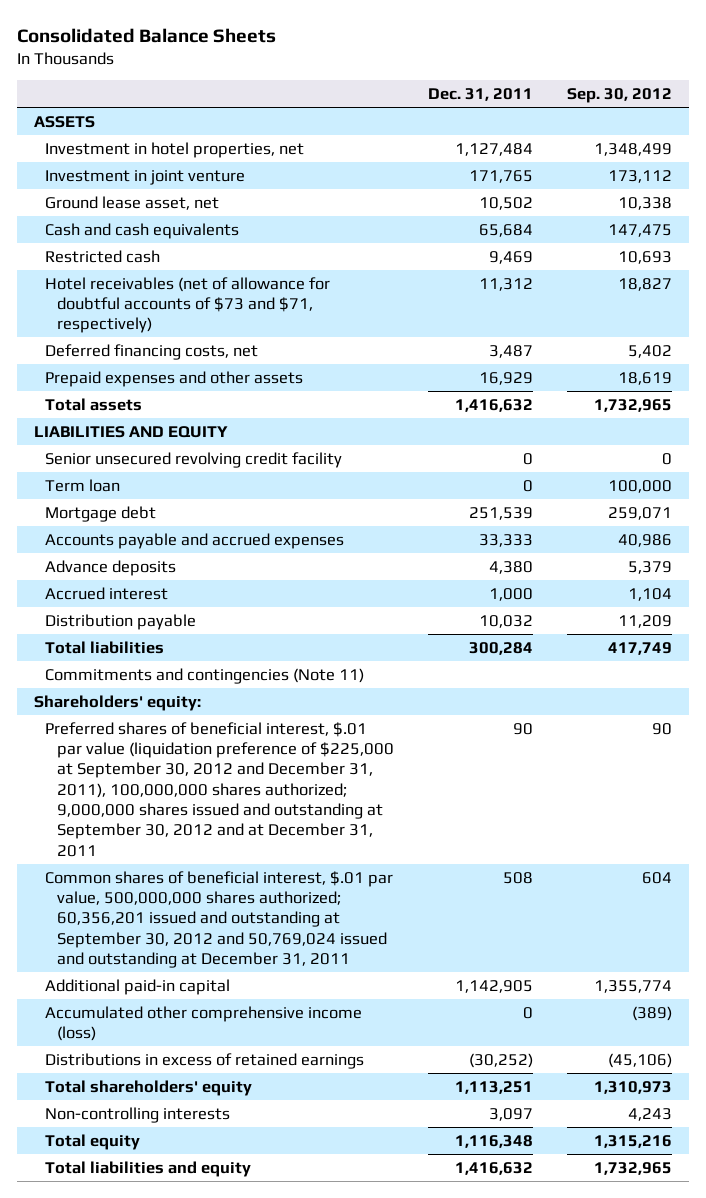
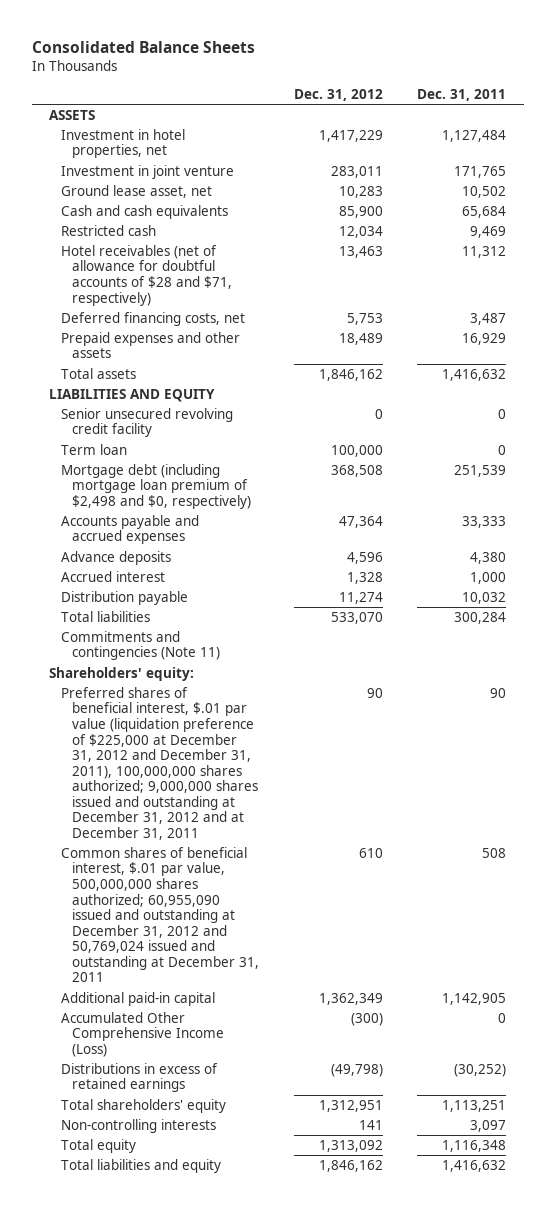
- | Dec. 31, 2011 | Sep. 30, 2012
+ | Dec. 31, 2012 | Dec. 31, 2011
- Hotel receivables (net of allowance for doubtful accounts of $73 and $71, respectively) | 11,312 | 18,827
+ Hotel receivables (net of allowance for doubtful accounts of $28 and $71, respectively) | 13,463 | 11,312
- Mortgage debt | 251,539 | 259,071
+ Mortgage debt (including mortgage loan premium of $2,498 and $0, respectively) | 368,508 | 251,539
- Preferred shares of beneficial interest, $.01 par value (liquidation preference of $225,000 at September 30, 2012 and December 31, 2011), 100,000,000 shares authorized; 9,000,000 shares issued and outstanding at September 30, 2012 and at December 31, 2011 | 90 | 90
- Common shares of beneficial interest, $.01 par value, 500,000,000 shares authorized; 60,356,201 issued and outstanding at September 30, 2012 and 50,769,024 issued and outstanding at December 31, 2011 | 508 | 604
+ Preferred shares of beneficial interest, $.01 par value (liquidation preference of $225,000 at December 31, 2012 and December 31, 2011), 100,000,000 shares authorized; 9,000,000 shares issued and outstanding at December 31, 2012 and at December 31, 2011 | 90 | 90
+ Common shares of beneficial interest, $.01 par value, 500,000,000 shares authorized; 60,955,090 issued and outstanding at December 31, 2012 and 50,769,024 issued and outstanding at December 31, 2011 | 610 | 508
- Accumulated other comprehensive income (loss) | 0 | (389)
+ Accumulated Other Comprehensive Income (Loss) | (300) | 0

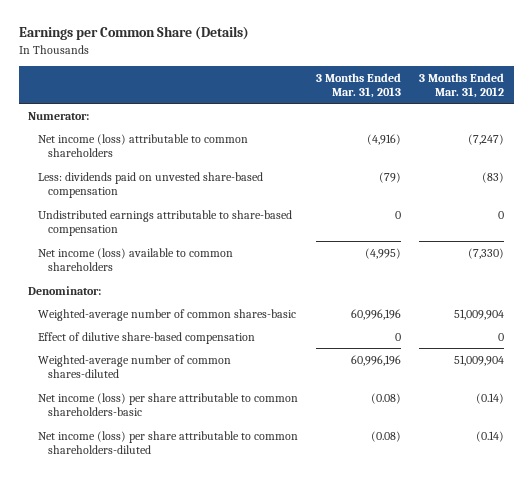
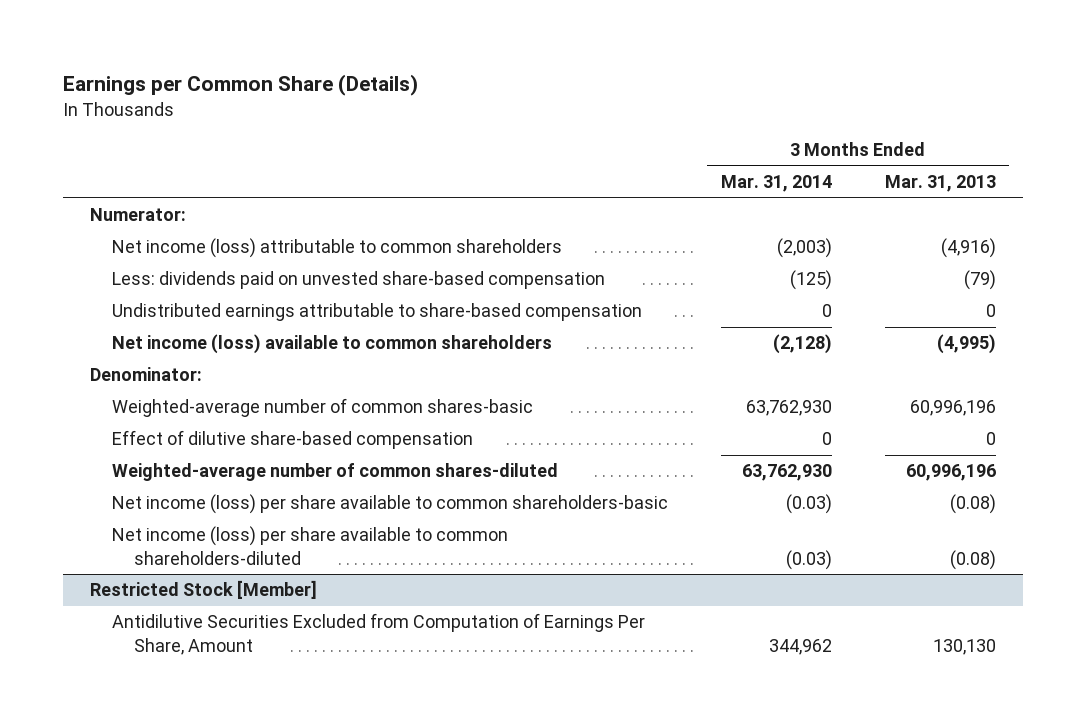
- | 3 Months Ended Mar. 31, 2013 | 3 Months Ended Mar. 31, 2012
+ | 3 Months Ended Mar. 31, 2014 | 3 Months Ended Mar. 31, 2013
- Net income (loss) per share attributable to common shareholders-basic | (0.08) | (0.14)
- Net income (loss) per share attributable to common shareholders-diluted | (0.08) | (0.14)
+ Net income (loss) per share available to common shareholders-basic | (0.03) | (0.08)
+ Net income (loss) per share available to common shareholders-diluted | (0.03) | (0.08)
+ Restricted Stock [Member]
+ Antidilutive Securities Excluded from Computation of Earnings Per Share, Amount | 344,962 | 130,130

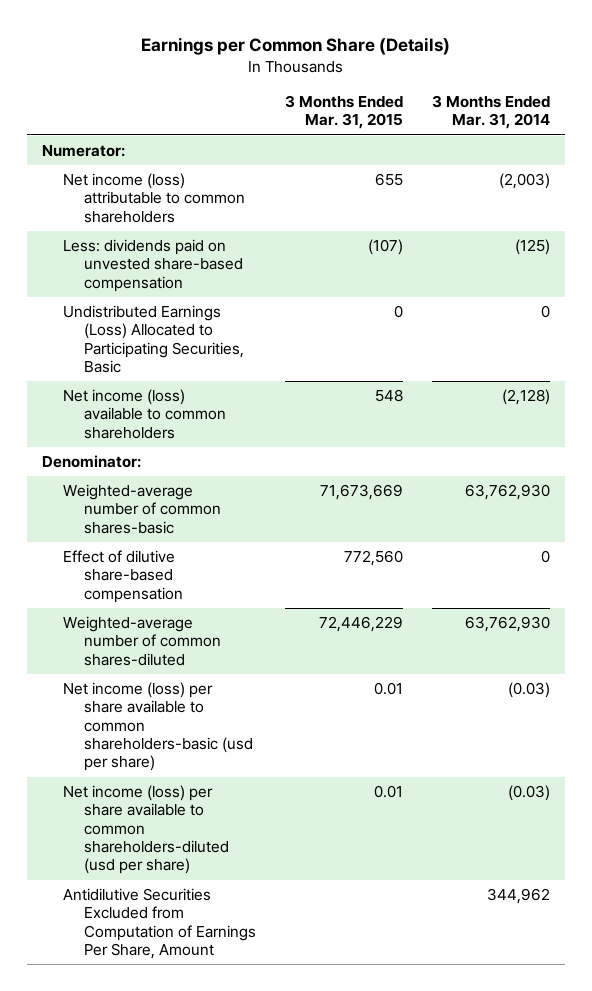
- | 3 Months Ended Mar. 31, 2014 | 3 Months Ended Mar. 31, 2013
+ | 3 Months Ended Mar. 31, 2015 | 3 Months Ended Mar. 31, 2014
- Undistributed earnings attributable to share-based compensation | 0 | 0
+ Undistributed Earnings (Loss) Allocated to Participating Securities, Basic | 0 | 0
- Net income (loss) per share available to common shareholders-basic | (0.03) | (0.08)
- Net income (loss) per share available to common shareholders-diluted | (0.03) | (0.08)
- Restricted Stock [Member]
+ Net income (loss) per share available to common shareholders-basic (usd per share) | 0.01 | (0.03)
+ Net income (loss) per share available to common shareholders-diluted (usd per share) | 0.01 | (0.03)

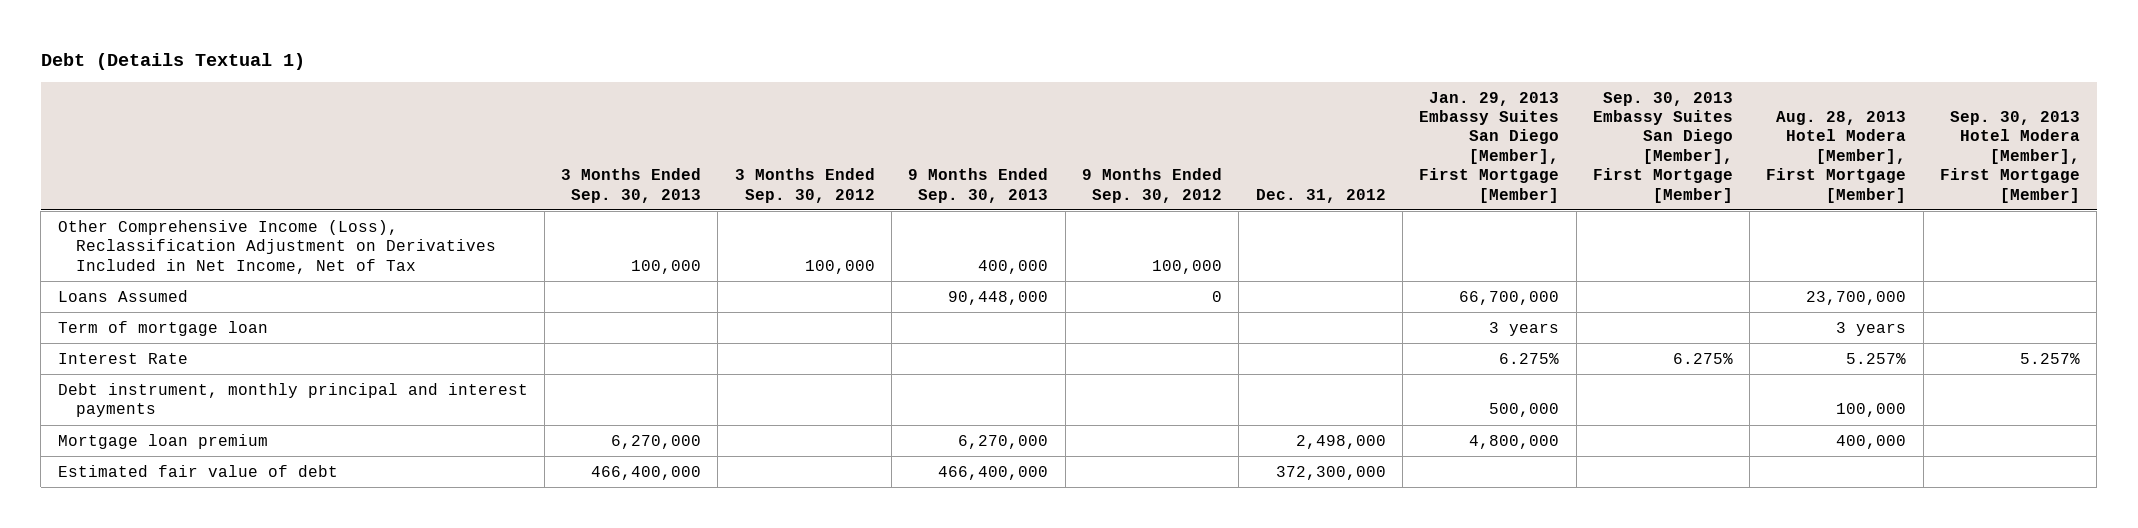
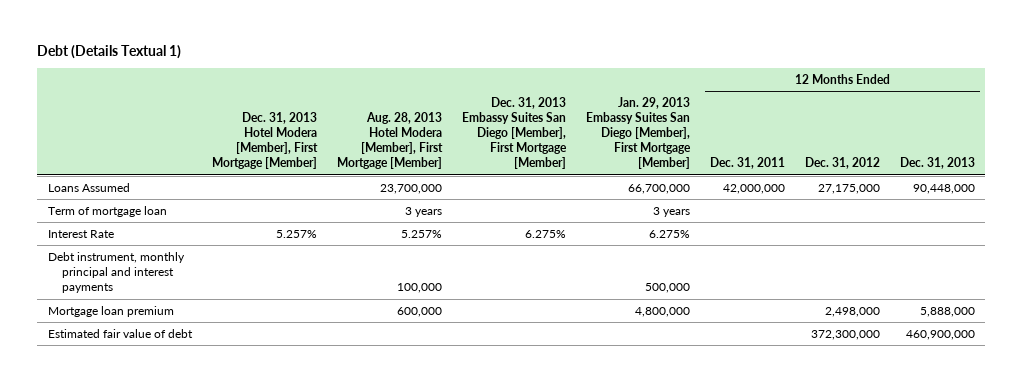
- | 3 Months Ended Sep. 30, 2013 | 3 Months Ended Sep. 30, 2012 | 9 Months Ended Sep. 30, 2013 | 9 Months Ended Sep. 30, 2012 | Dec. 31, 2012 | Jan. 29, 2013 Embassy Suites San Diego [Member], First Mortgage [Member] | Sep. 30, 2013 Embassy Suites San Diego [Member], First Mortgage [Member] | Aug. 28, 2013 Hotel Modera [Member], First Mortgage [Member] | Sep. 30, 2013 Hotel Modera [Member], First Mortgage [Member]
+ | Dec. 31, 2013 Hotel Modera [Member], First Mortgage [Member] | Aug. 28, 2013 Hotel Modera [Member], First Mortgage [Member] | Dec. 31, 2013 Embassy Suites San Diego [Member], First Mortgage [Member] | Jan. 29, 2013 Embassy Suites San Diego [Member], First Mortgage [Member] | 12 Months Ended Dec. 31, 2011 | 12 Months Ended Dec. 31, 2012 | 12 Months Ended Dec. 31, 2013
- Other Comprehensive Income (Loss), Reclassification Adjustment on Derivatives Included in Net Income, Net of Tax | 100,000 | 100,000 | 400,000 | 100,000 | | | | |
- Mortgage loan premium | 6,270,000 | | 6,270,000 | | 2,498,000 | 4,800,000 | | 400,000 |
+ Mortgage loan premium | | 600,000 | | 4,800,000 | | 2,498,000 | 5,888,000

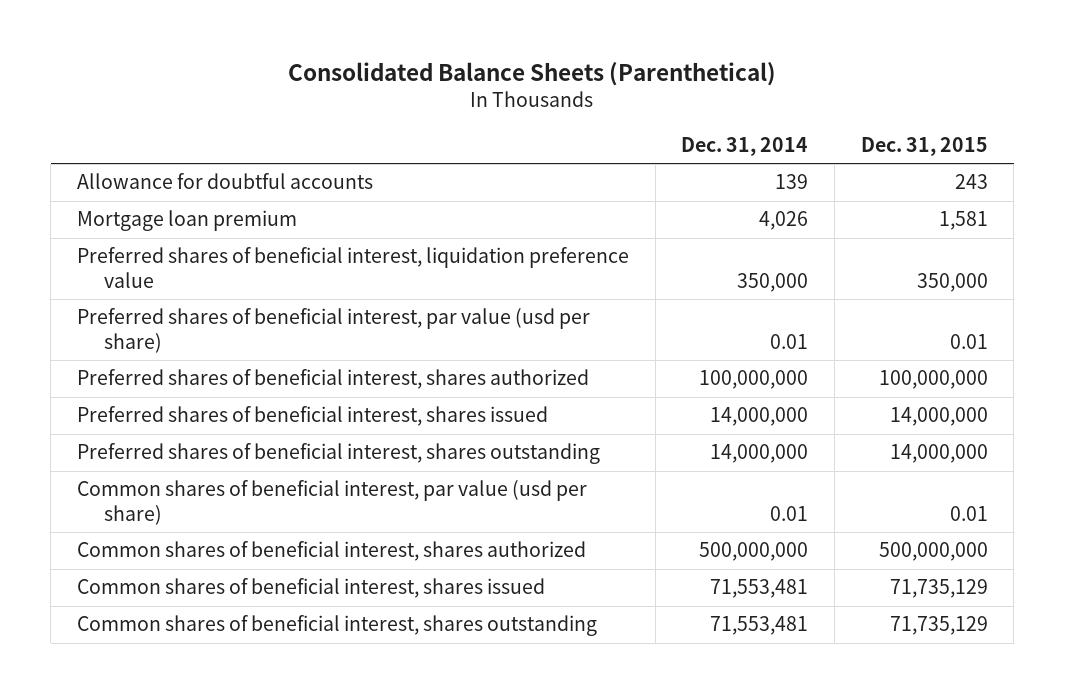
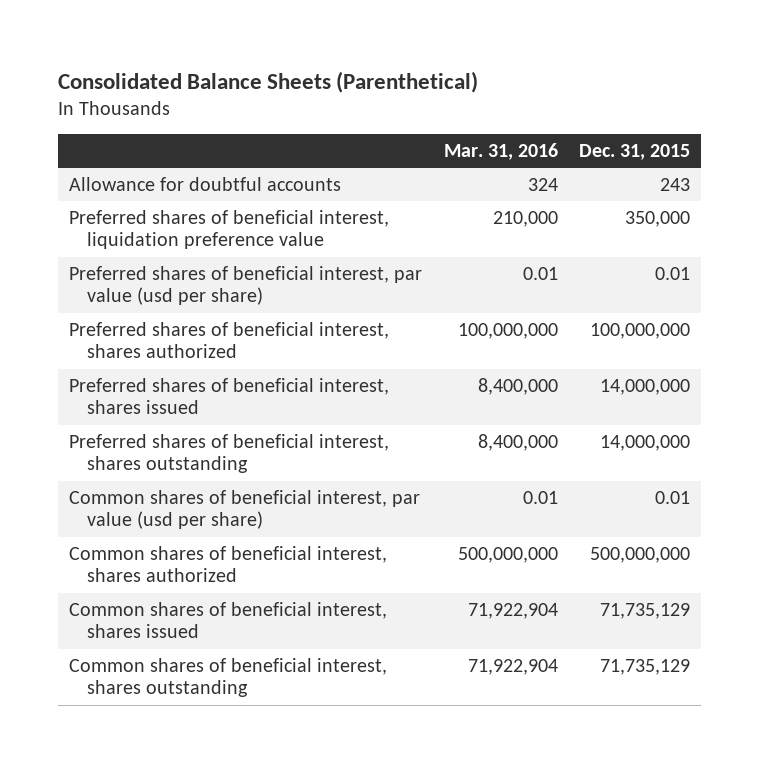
- | Dec. 31, 2014 | Dec. 31, 2015
+ | Mar. 31, 2016 | Dec. 31, 2015
- Mortgage loan premium | 4,026 | 1,581

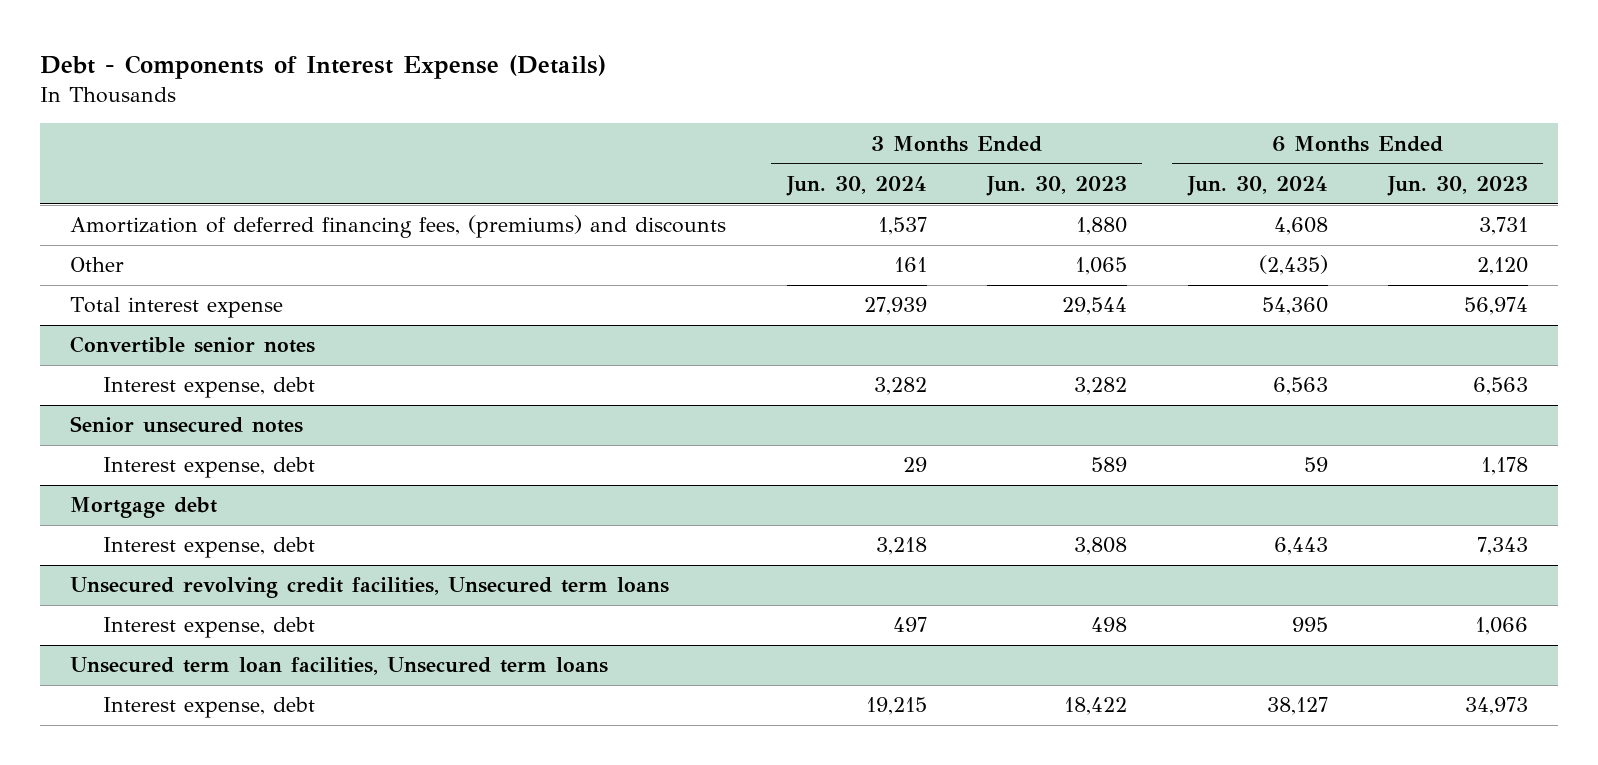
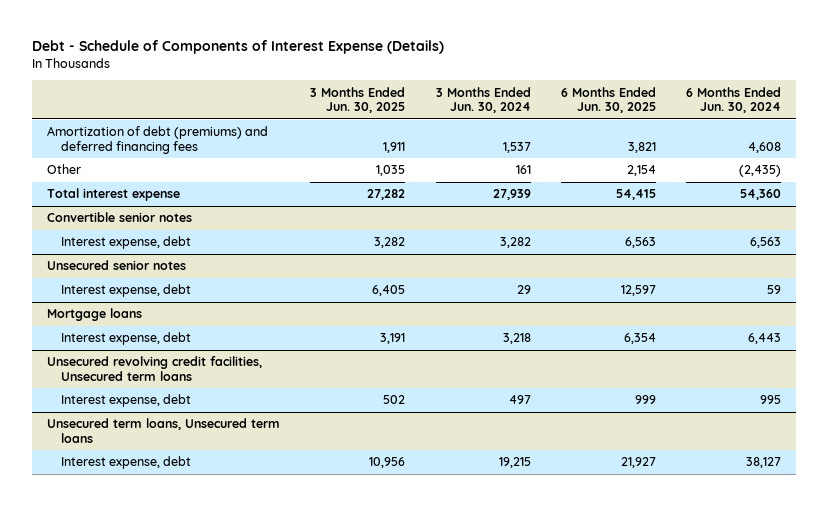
- Debt - Components of Interest Expense (Details)
+ Debt - Schedule of Components of Interest Expense (Details)
- | 3 Months Ended Jun. 30, 2024 | 3 Months Ended Jun. 30, 2023 | 6 Months Ended Jun. 30, 2024 | 6 Months Ended Jun. 30, 2023
+ | 3 Months Ended Jun. 30, 2025 | 3 Months Ended Jun. 30, 2024 | 6 Months Ended Jun. 30, 2025 | 6 Months Ended Jun. 30, 2024
- Amortization of deferred financing fees, (premiums) and discounts | 1,537 | 1,880 | 4,608 | 3,731
+ Amortization of debt (premiums) and deferred financing fees | 1,911 | 1,537 | 3,821 | 4,608
- Senior unsecured notes
+ Unsecured senior notes
- Mortgage debt
+ Mortgage loans
- Unsecured term loan facilities, Unsecured term loans
+ Unsecured term loans, Unsecured term loans

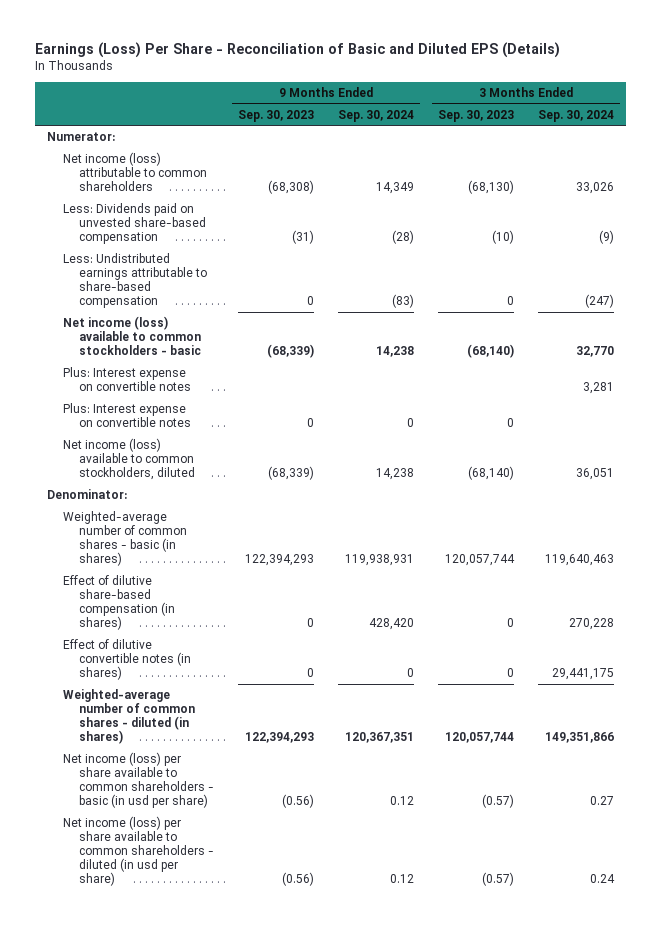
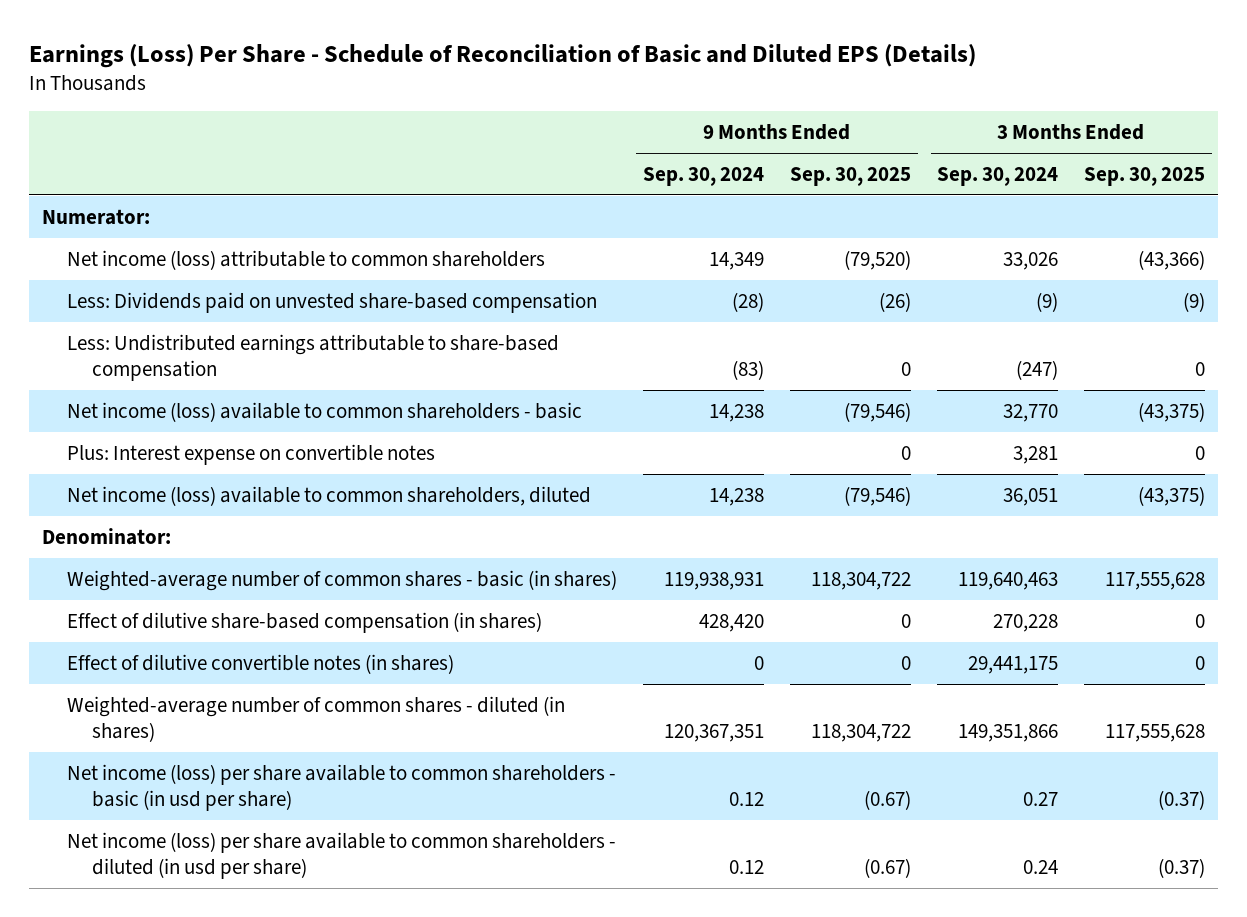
- Earnings (Loss) Per Share - Reconciliation of Basic and Diluted EPS (Details)
+ Earnings (Loss) Per Share - Schedule of Reconciliation of Basic and Diluted EPS (Details)
- | 9 Months Ended Sep. 30, 2023 | 9 Months Ended Sep. 30, 2024 | 3 Months Ended Sep. 30, 2023 | 3 Months Ended Sep. 30, 2024
+ | 9 Months Ended Sep. 30, 2024 | 9 Months Ended Sep. 30, 2025 | 3 Months Ended Sep. 30, 2024 | 3 Months Ended Sep. 30, 2025
- Net income (loss) available to common stockholders - basic | (68,339) | 14,238 | (68,140) | 32,770
+ Net income (loss) available to common shareholders - basic | 14,238 | (79,546) | 32,770 | (43,375)
- Plus: Interest expense on convertible notes | 0 | 0 | 0 |
- Net income (loss) available to common stockholders, diluted | (68,339) | 14,238 | (68,140) | 36,051
+ Net income (loss) available to common shareholders, diluted | 14,238 | (79,546) | 36,051 | (43,375)

